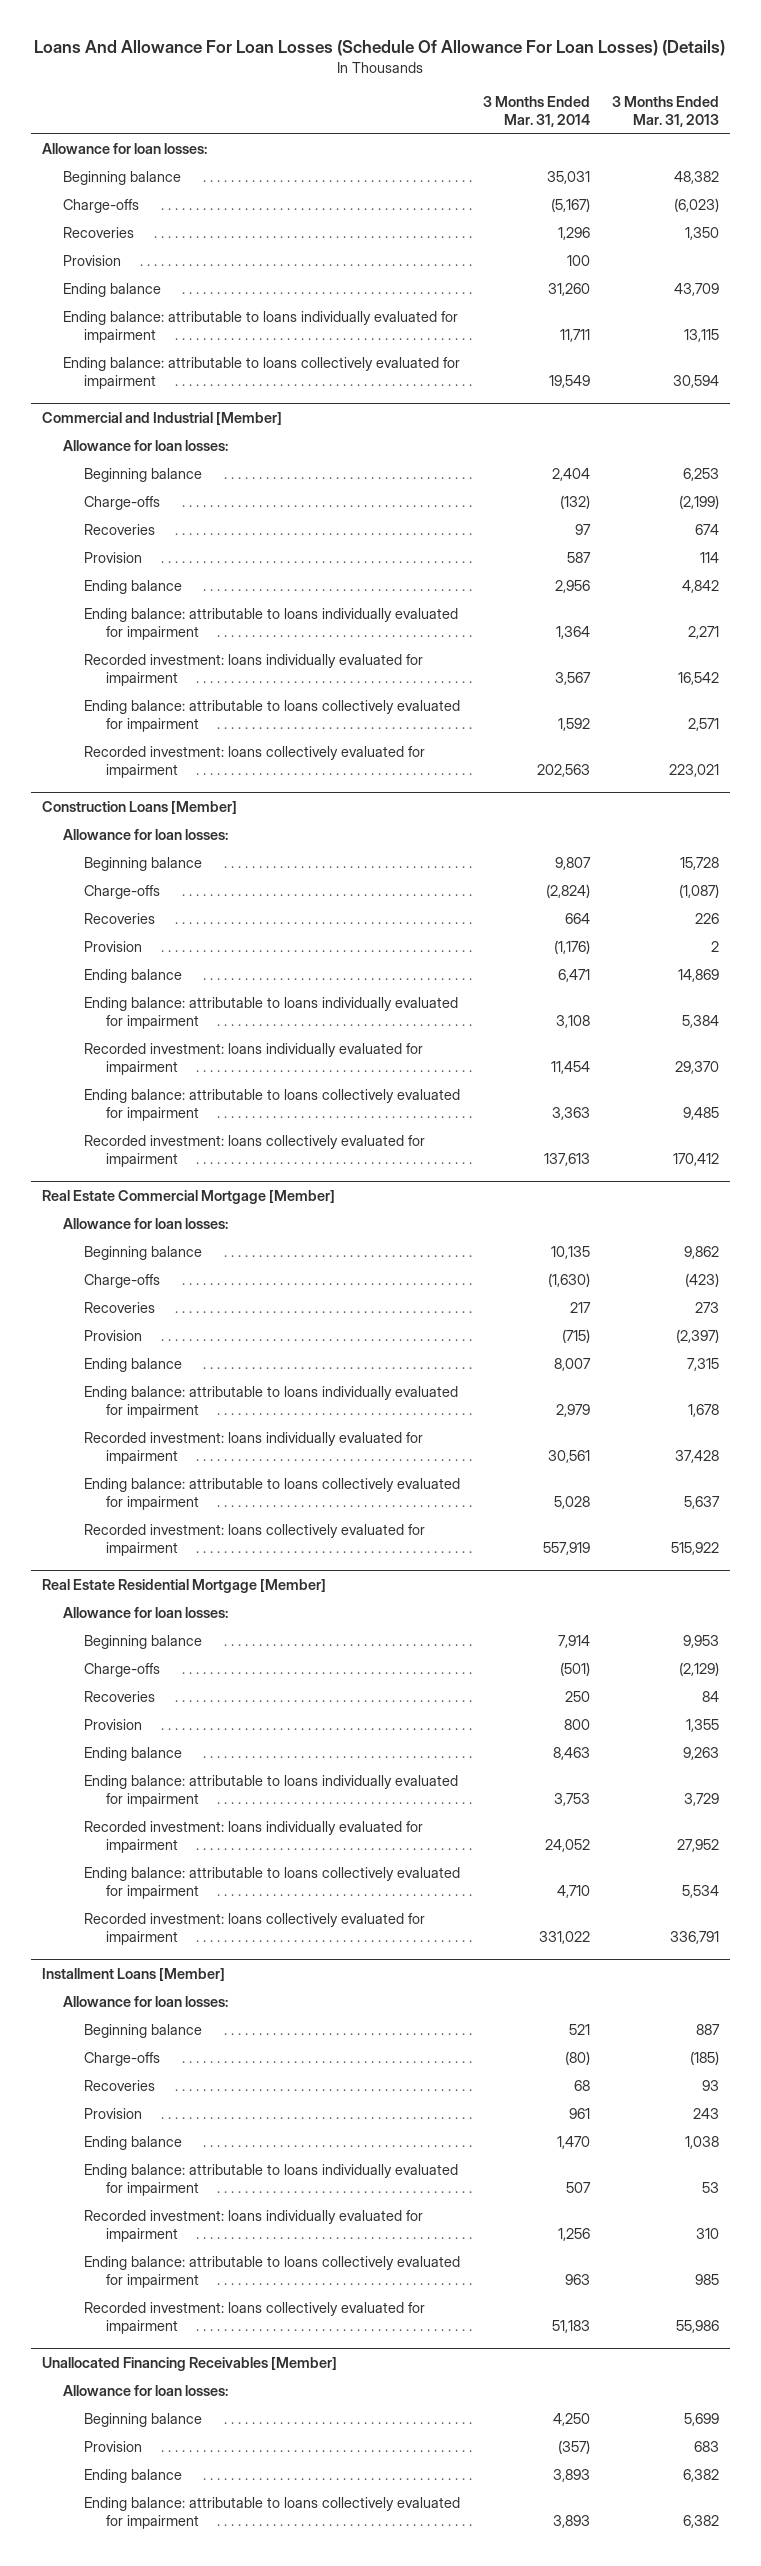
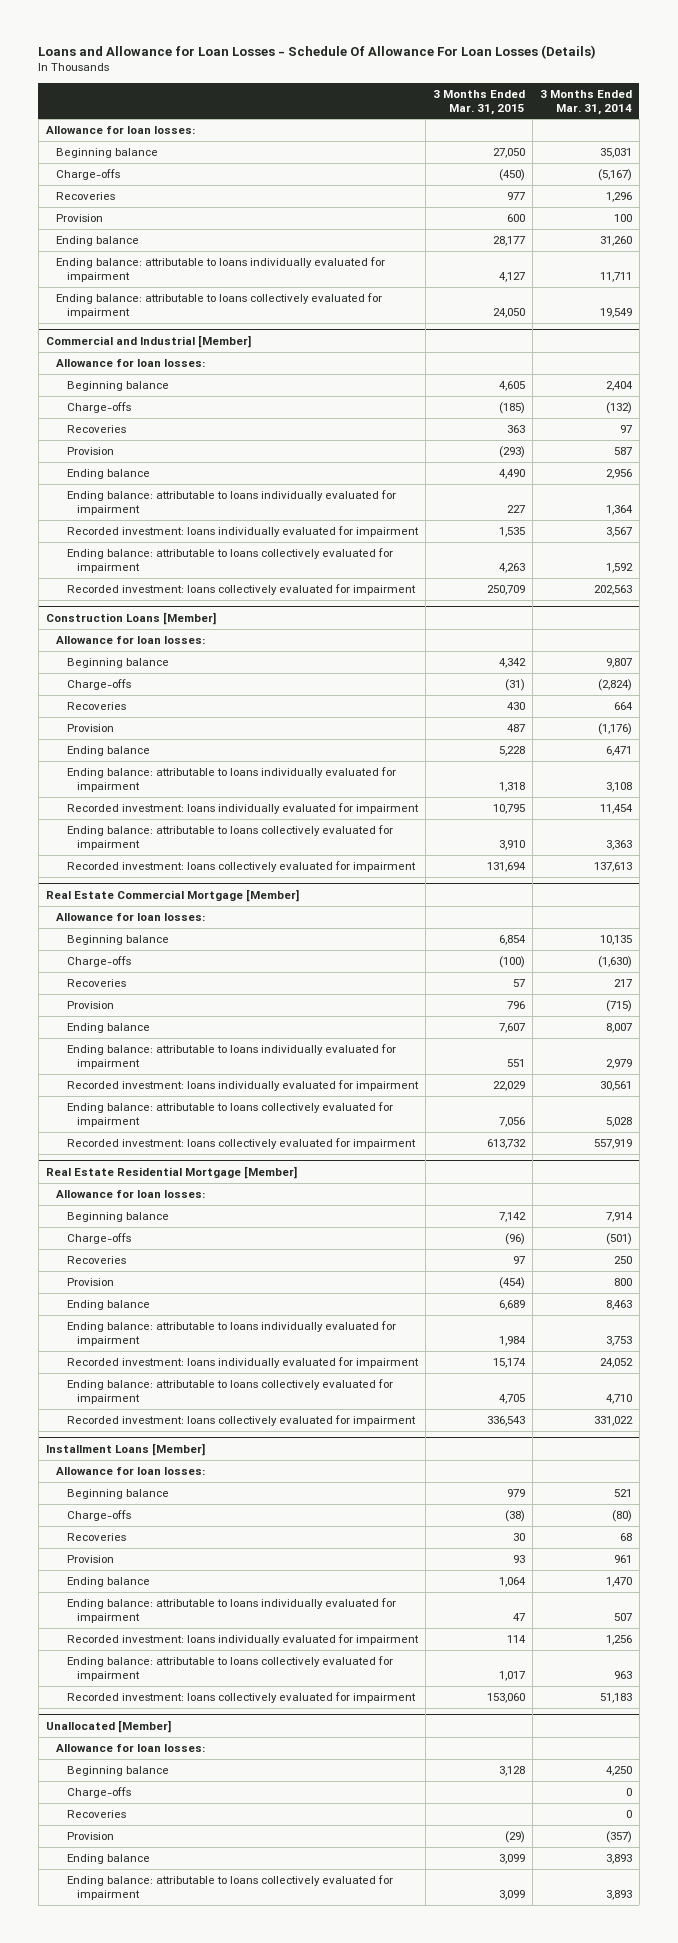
- Loans And Allowance For Loan Losses (Schedule Of Allowance For Loan Losses) (Details)
+ Loans and Allowance for Loan Losses - Schedule Of Allowance For Loan Losses (Details)
- | 3 Months Ended Mar. 31, 2014 | 3 Months Ended Mar. 31, 2013
+ | 3 Months Ended Mar. 31, 2015 | 3 Months Ended Mar. 31, 2014
- Unallocated Financing Receivables [Member]
+ Unallocated [Member]
+ Charge-offs | | 0
+ Recoveries | | 0

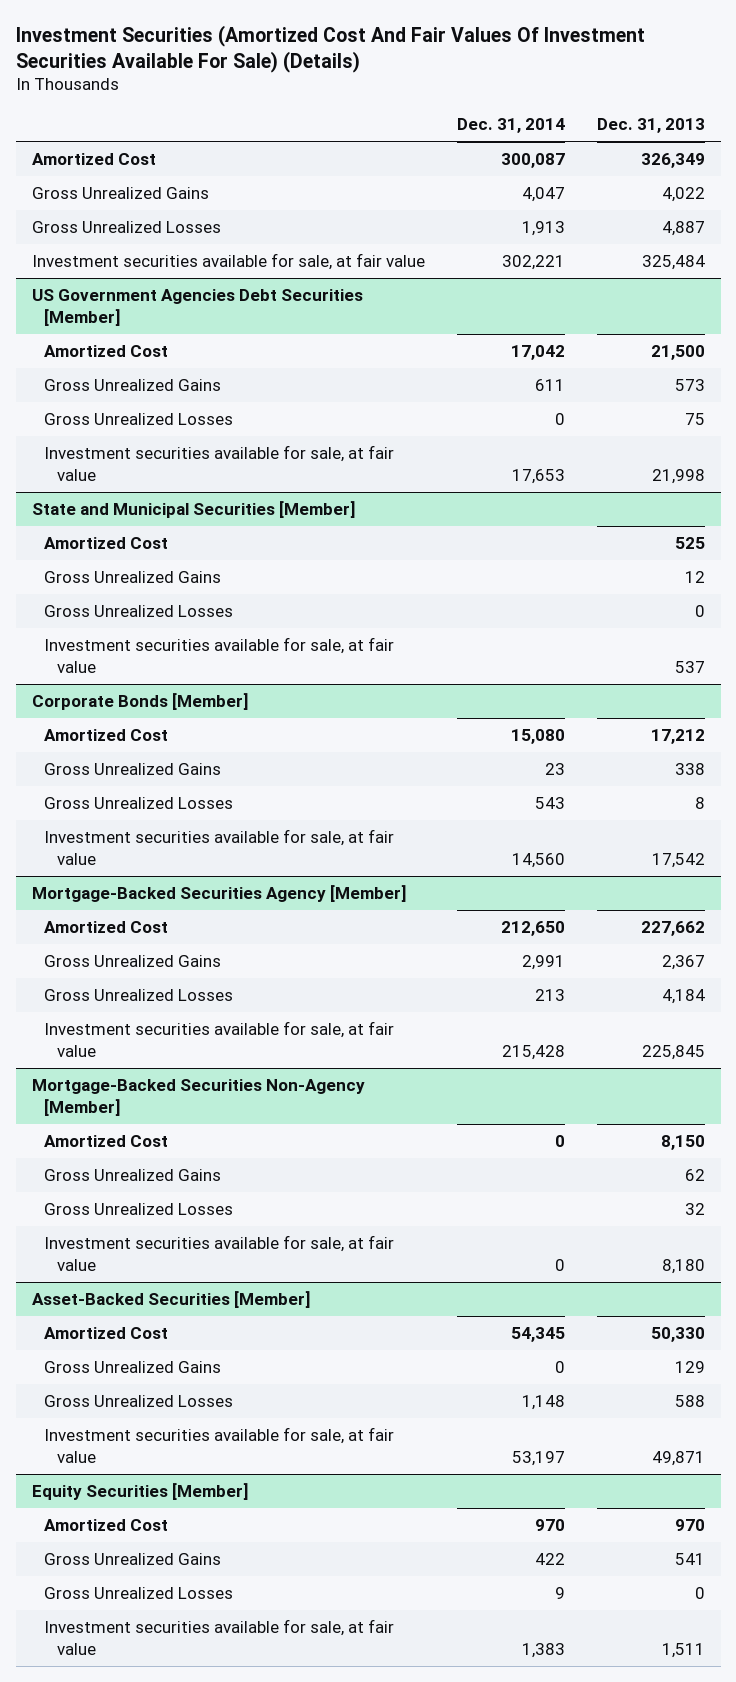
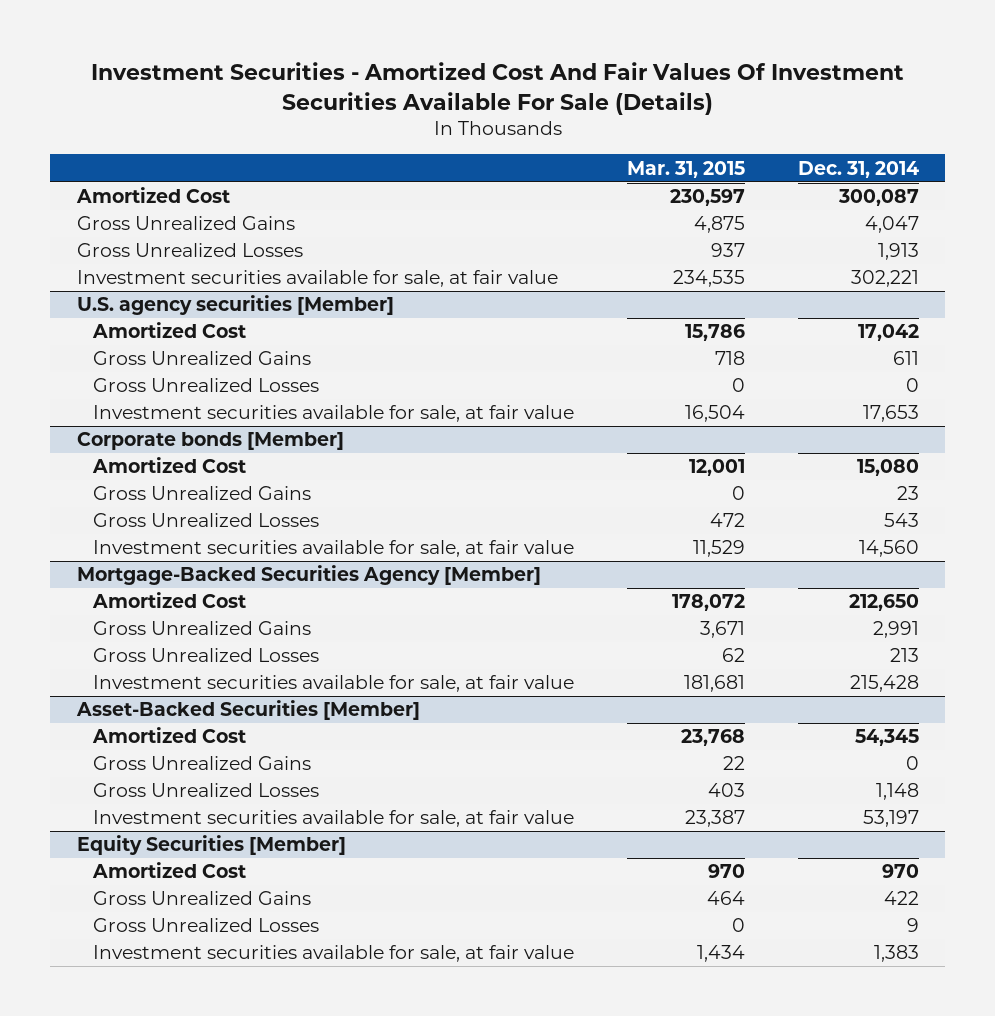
- Investment Securities (Amortized Cost And Fair Values Of Investment Securities Available For Sale) (Details)
+ Investment Securities - Amortized Cost And Fair Values Of Investment Securities Available For Sale (Details)
- | Dec. 31, 2014 | Dec. 31, 2013
+ | Mar. 31, 2015 | Dec. 31, 2014
- US Government Agencies Debt Securities [Member]
+ U.S. agency securities [Member]
- State and Municipal Securities [Member]
- Amortized Cost | | 525
- Gross Unrealized Gains | | 12
- Gross Unrealized Losses | | 0
- Investment securities available for sale, at fair value | | 537
- Corporate Bonds [Member]
+ Corporate bonds [Member]
- Mortgage-Backed Securities Non-Agency [Member]
- Amortized Cost | 0 | 8,150
- Gross Unrealized Gains | | 62
- Gross Unrealized Losses | | 32
- Investment securities available for sale, at fair value | 0 | 8,180

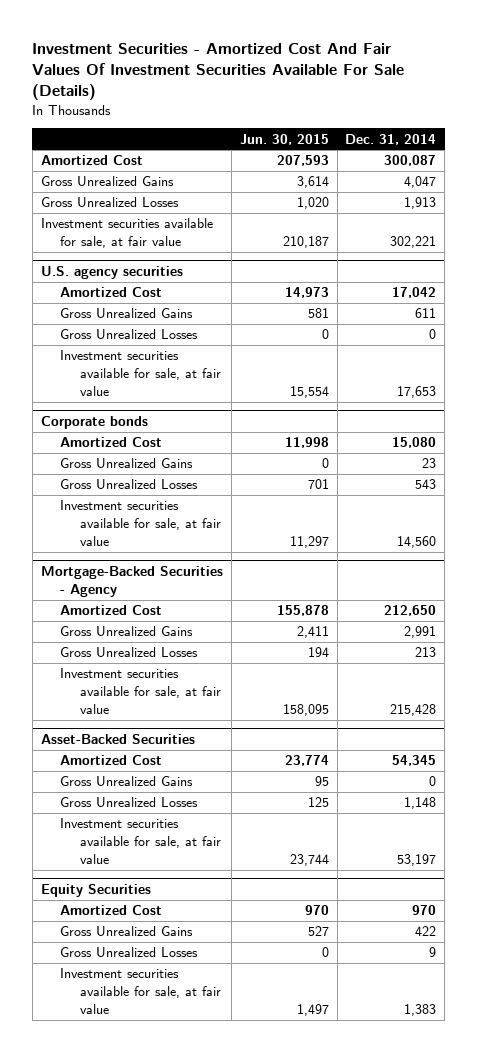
- | Mar. 31, 2015 | Dec. 31, 2014
+ | Jun. 30, 2015 | Dec. 31, 2014
- U.S. agency securities [Member]
+ U.S. agency securities
- Corporate bonds [Member]
+ Corporate bonds
- Mortgage-Backed Securities Agency [Member]
+ Mortgage-Backed Securities - Agency
- Asset-Backed Securities [Member]
+ Asset-Backed Securities
- Equity Securities [Member]
+ Equity Securities

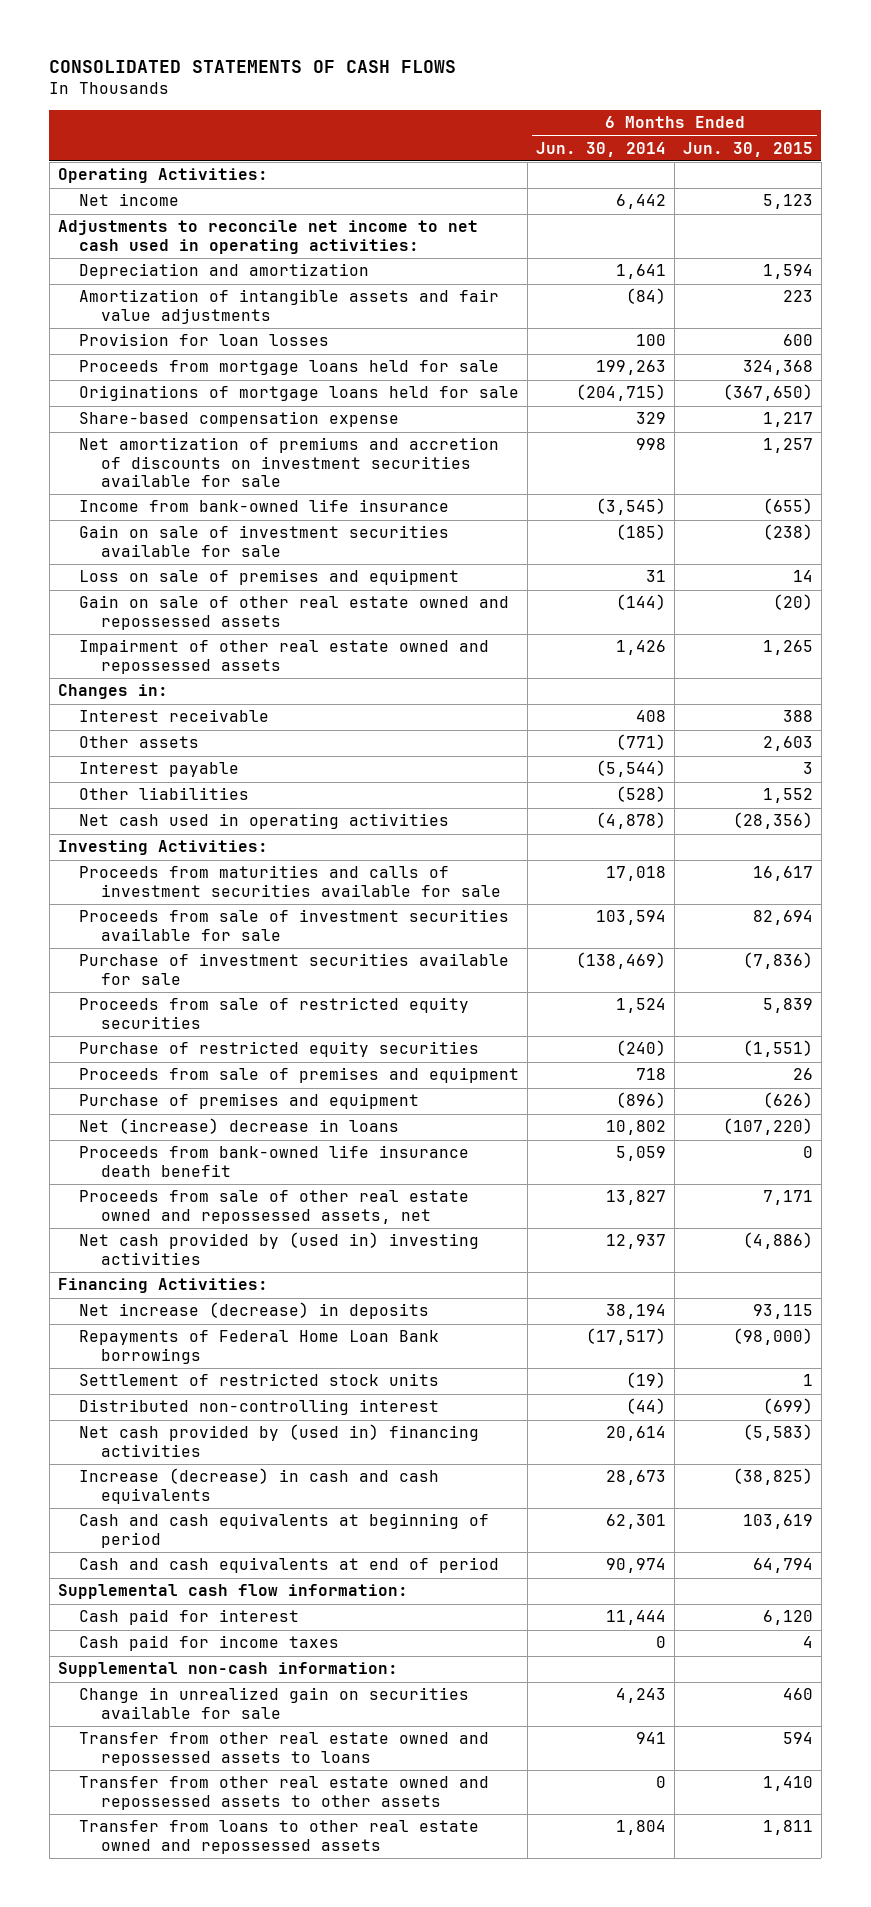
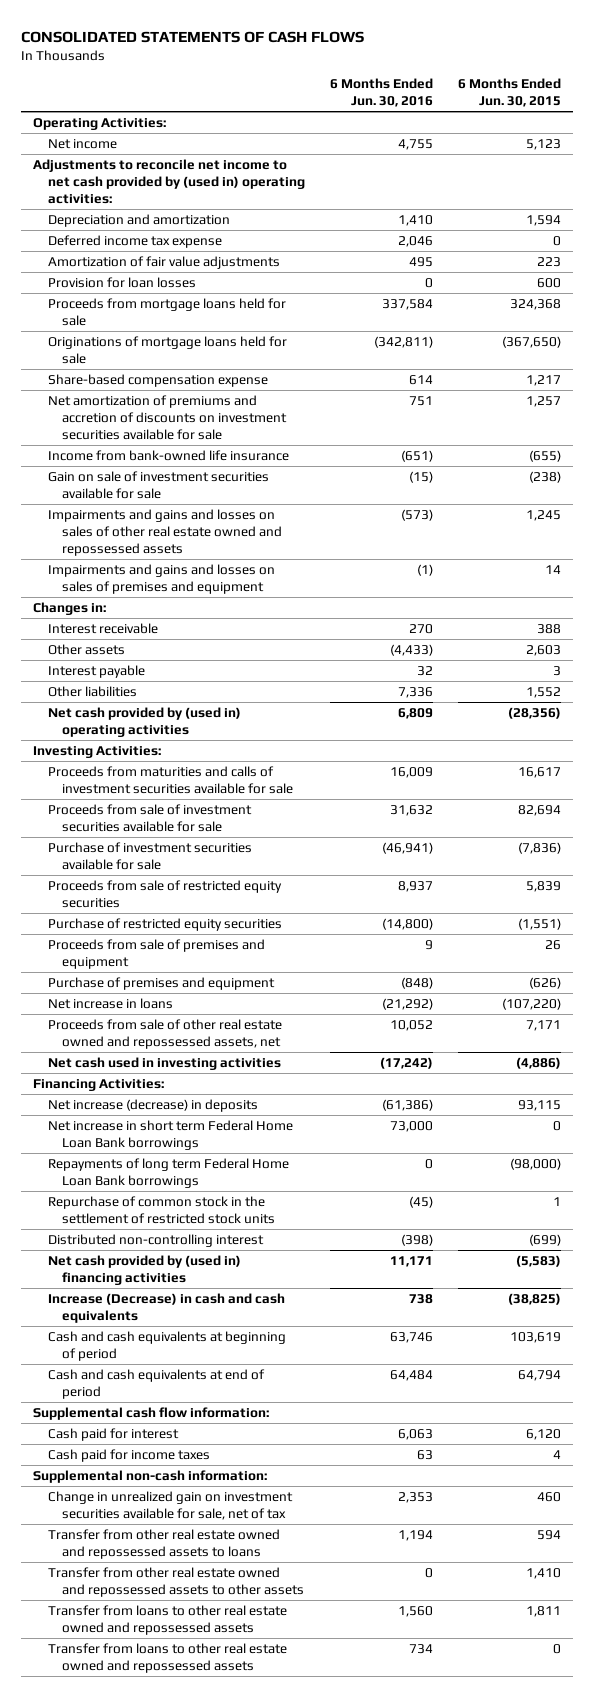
- | 6 Months Ended Jun. 30, 2014 | 6 Months Ended Jun. 30, 2015
+ | 6 Months Ended Jun. 30, 2016 | 6 Months Ended Jun. 30, 2015
- Adjustments to reconcile net income to net cash used in operating activities:
+ Adjustments to reconcile net income to net cash provided by (used in) operating activities:
- Amortization of intangible assets and fair value adjustments | (84) | 223
+ Deferred income tax expense | 2,046 | 0
+ Amortization of fair value adjustments | 495 | 223
- Loss on sale of premises and equipment | 31 | 14
- Gain on sale of other real estate owned and repossessed assets | (144) | (20)
- Impairment of other real estate owned and repossessed assets | 1,426 | 1,265
+ Impairments and gains and losses on sales of other real estate owned and repossessed assets | (573) | 1,245
+ Impairments and gains and losses on sales of premises and equipment | (1) | 14
- Net cash used in operating activities | (4,878) | (28,356)
+ Net cash provided by (used in) operating activities | 6,809 | (28,356)
- Net (increase) decrease in loans | 10,802 | (107,220)
- Proceeds from bank-owned life insurance death benefit | 5,059 | 0
+ Net increase in loans | (21,292) | (107,220)
- Net cash provided by (used in) investing activities | 12,937 | (4,886)
+ Net cash used in investing activities | (17,242) | (4,886)
- Repayments of Federal Home Loan Bank borrowings | (17,517) | (98,000)
- Settlement of restricted stock units | (19) | 1
+ Net increase in short term Federal Home Loan Bank borrowings | 73,000 | 0
+ Repayments of long term Federal Home Loan Bank borrowings | 0 | (98,000)
+ Repurchase of common stock in the settlement of restricted stock units | (45) | 1
- Increase (decrease) in cash and cash equivalents | 28,673 | (38,825)
+ Increase (Decrease) in cash and cash equivalents | 738 | (38,825)
- Change in unrealized gain on securities available for sale | 4,243 | 460
+ Change in unrealized gain on investment securities available for sale, net of tax | 2,353 | 460
+ Transfer from loans to other real estate owned and repossessed assets | 734 | 0

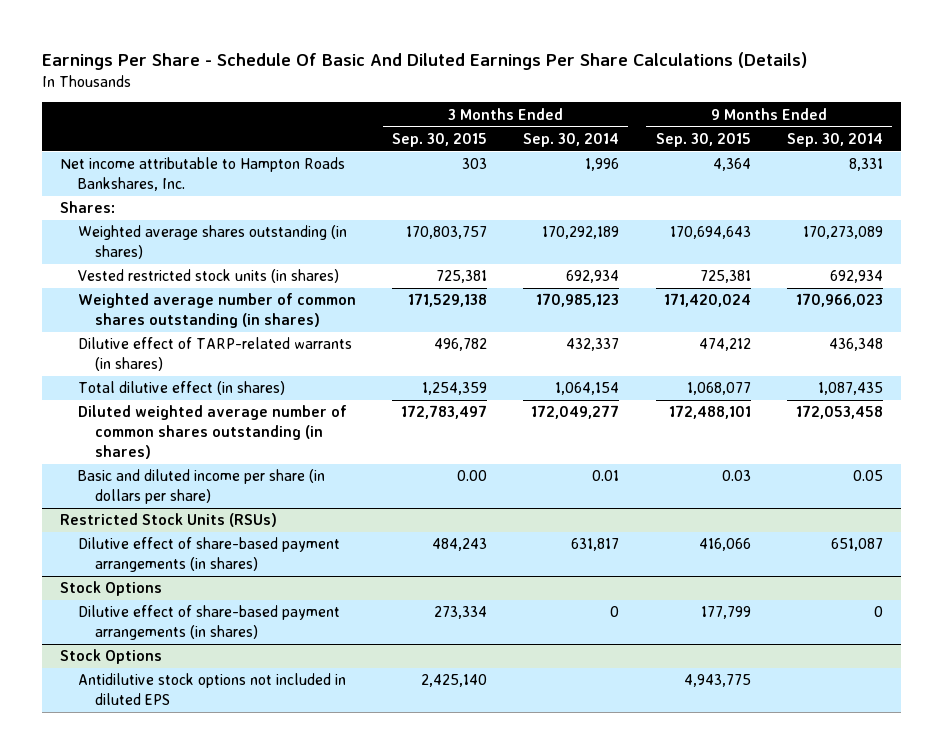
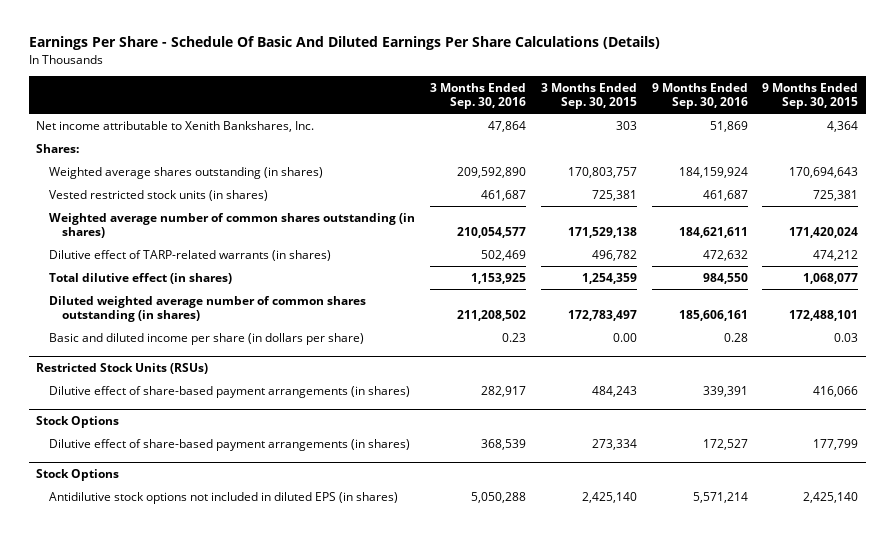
- | 3 Months Ended Sep. 30, 2015 | 3 Months Ended Sep. 30, 2014 | 9 Months Ended Sep. 30, 2015 | 9 Months Ended Sep. 30, 2014
+ | 3 Months Ended Sep. 30, 2016 | 3 Months Ended Sep. 30, 2015 | 9 Months Ended Sep. 30, 2016 | 9 Months Ended Sep. 30, 2015
- Net income attributable to Hampton Roads Bankshares, Inc. | 303 | 1,996 | 4,364 | 8,331
+ Net income attributable to Xenith Bankshares, Inc. | 47,864 | 303 | 51,869 | 4,364
@ Stock Options
- Antidilutive stock options not included in diluted EPS | 2,425,140 | | 4,943,775 |
+ Antidilutive stock options not included in diluted EPS (in shares) | 5,050,288 | 2,425,140 | 5,571,214 | 2,425,140

